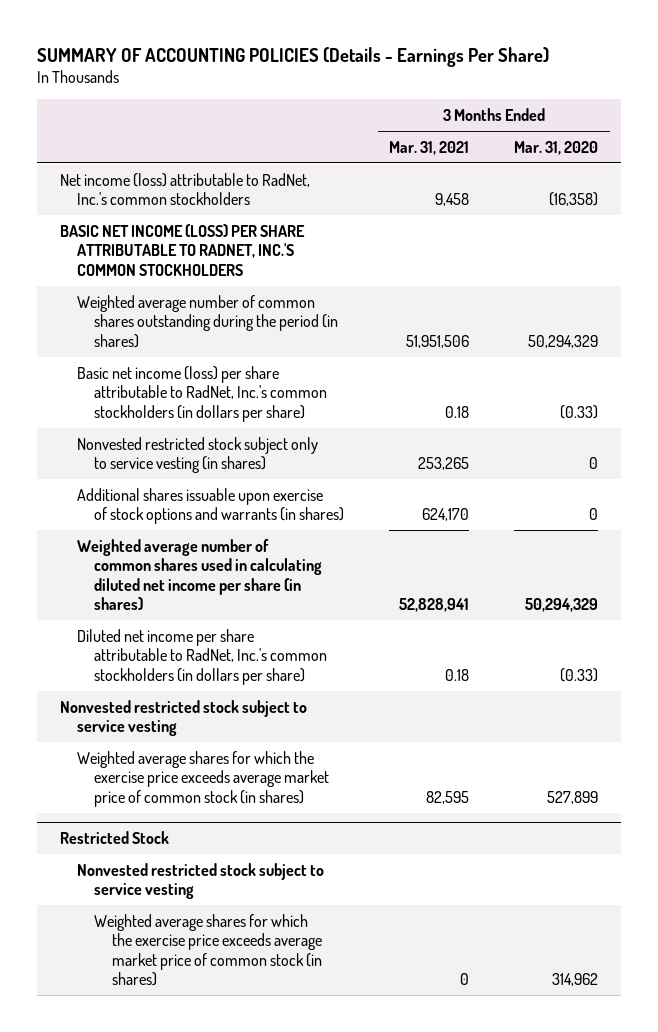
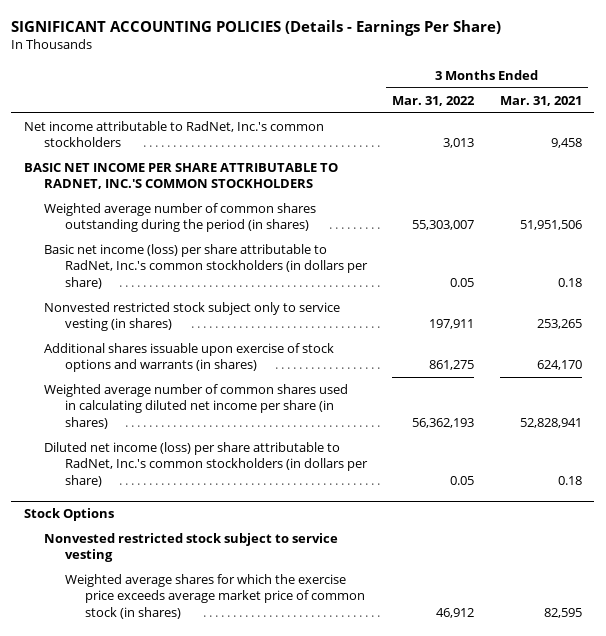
- SUMMARY OF ACCOUNTING POLICIES (Details - Earnings Per Share)
+ SIGNIFICANT ACCOUNTING POLICIES (Details - Earnings Per Share)
- | 3 Months Ended Mar. 31, 2021 | 3 Months Ended Mar. 31, 2020
+ | 3 Months Ended Mar. 31, 2022 | 3 Months Ended Mar. 31, 2021
- Net income (loss) attributable to RadNet, Inc.'s common stockholders | 9,458 | (16,358)
- BASIC NET INCOME (LOSS) PER SHARE ATTRIBUTABLE TO RADNET, INC.'S COMMON STOCKHOLDERS
+ Net income attributable to RadNet, Inc.'s common stockholders | 3,013 | 9,458
+ BASIC NET INCOME PER SHARE ATTRIBUTABLE TO RADNET, INC.'S COMMON STOCKHOLDERS
- Diluted net income per share attributable to RadNet, Inc.'s common stockholders (in dollars per share) | 0.18 | (0.33)
+ Diluted net income (loss) per share attributable to RadNet, Inc.'s common stockholders (in dollars per share) | 0.05 | 0.18
+ Stock Options
- Restricted Stock
- Nonvested restricted stock subject to service vesting
- Weighted average shares for which the exercise price exceeds average market price of common stock (in shares) | 0 | 314,962

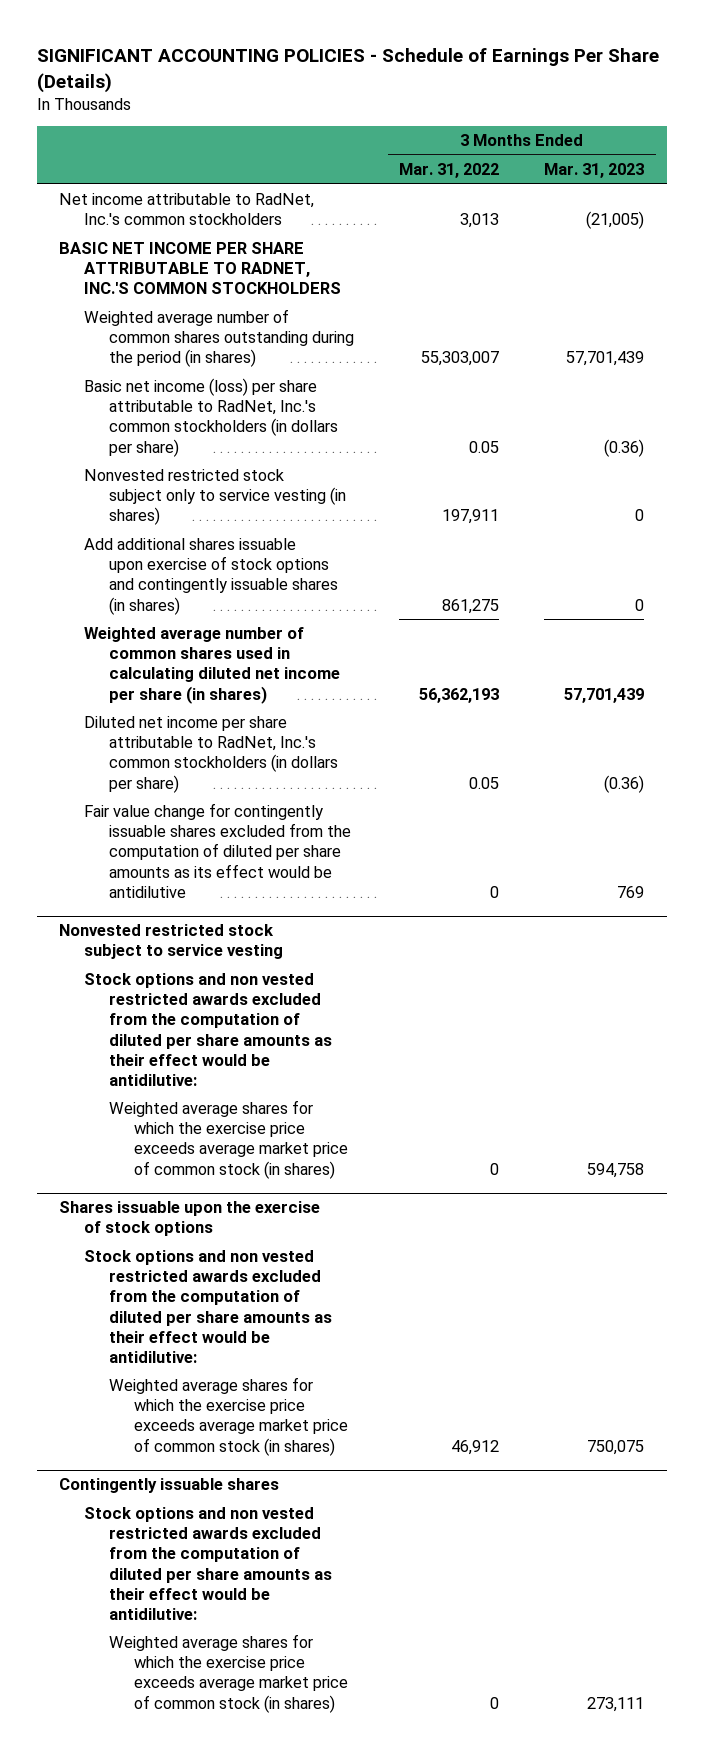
- SIGNIFICANT ACCOUNTING POLICIES (Details - Earnings Per Share)
+ SIGNIFICANT ACCOUNTING POLICIES - Schedule of Earnings Per Share (Details)
- | 3 Months Ended Mar. 31, 2022 | 3 Months Ended Mar. 31, 2021
+ | 3 Months Ended Mar. 31, 2022 | 3 Months Ended Mar. 31, 2023
- Additional shares issuable upon exercise of stock options and warrants (in shares) | 861,275 | 624,170
+ Add additional shares issuable upon exercise of stock options and contingently issuable shares (in shares) | 861,275 | 0
- Diluted net income (loss) per share attributable to RadNet, Inc.'s common stockholders (in dollars per share) | 0.05 | 0.18
- Stock Options
- Nonvested restricted stock subject to service vesting
+ Diluted net income per share attributable to RadNet, Inc.'s common stockholders (in dollars per share) | 0.05 | (0.36)
+ Fair value change for contingently issuable shares excluded from the computation of diluted per share amounts as its effect would be antidilutive | 0 | 769
+ Nonvested restricted stock subject to service vesting
+ Stock options and non vested restricted awards excluded from the computation of diluted per share amounts as their effect would be antidilutive:
+ Weighted average shares for which the exercise price exceeds average market price of common stock (in shares) | 0 | 594,758
+ Shares issuable upon the exercise of stock options
+ Stock options and non vested restricted awards excluded from the computation of diluted per share amounts as their effect would be antidilutive:
+ Contingently issuable shares
+ Stock options and non vested restricted awards excluded from the computation of diluted per share amounts as their effect would be antidilutive:
+ Weighted average shares for which the exercise price exceeds average market price of common stock (in shares) | 0 | 273,111

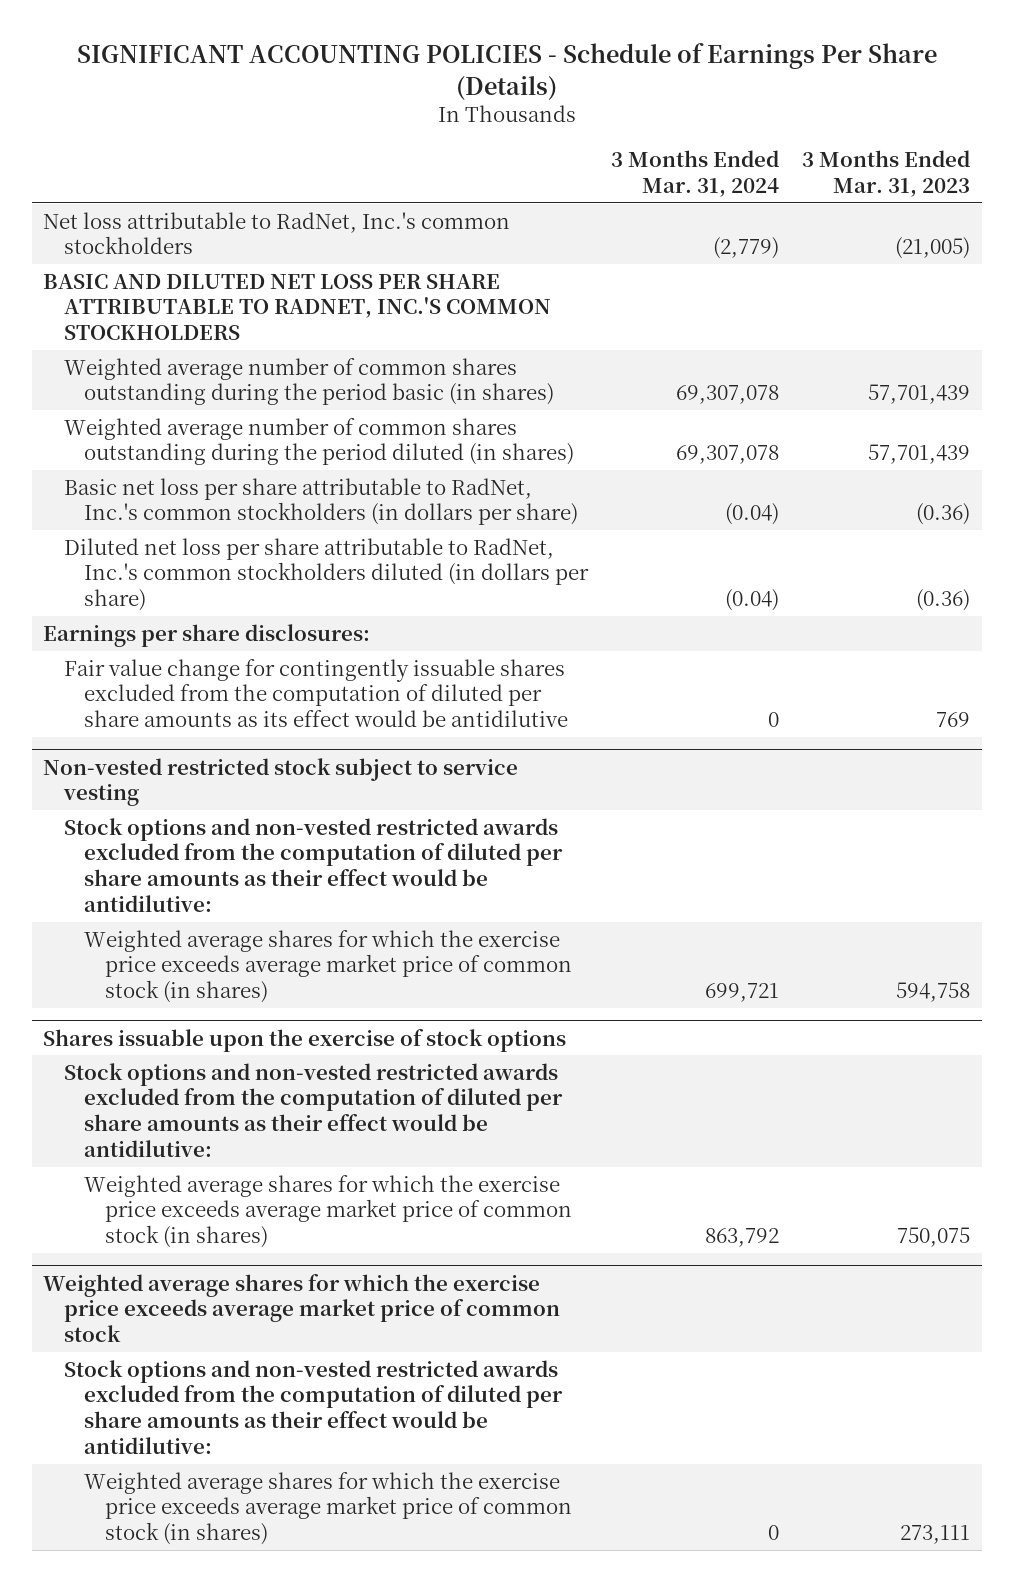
- | 3 Months Ended Mar. 31, 2022 | 3 Months Ended Mar. 31, 2023
+ | 3 Months Ended Mar. 31, 2024 | 3 Months Ended Mar. 31, 2023
- Net income attributable to RadNet, Inc.'s common stockholders | 3,013 | (21,005)
- BASIC NET INCOME PER SHARE ATTRIBUTABLE TO RADNET, INC.'S COMMON STOCKHOLDERS
- Weighted average number of common shares outstanding during the period (in shares) | 55,303,007 | 57,701,439
- Basic net income (loss) per share attributable to RadNet, Inc.'s common stockholders (in dollars per share) | 0.05 | (0.36)
- Nonvested restricted stock subject only to service vesting (in shares) | 197,911 | 0
- Add additional shares issuable upon exercise of stock options and contingently issuable shares (in shares) | 861,275 | 0
- Weighted average number of common shares used in calculating diluted net income per share (in shares) | 56,362,193 | 57,701,439
- Diluted net income per share attributable to RadNet, Inc.'s common stockholders (in dollars per share) | 0.05 | (0.36)
+ Net loss attributable to RadNet, Inc.'s common stockholders | (2,779) | (21,005)
+ BASIC AND DILUTED NET LOSS PER SHARE ATTRIBUTABLE TO RADNET, INC.'S COMMON STOCKHOLDERS
+ Weighted average number of common shares outstanding during the period basic (in shares) | 69,307,078 | 57,701,439
+ Weighted average number of common shares outstanding during the period diluted (in shares) | 69,307,078 | 57,701,439
+ Basic net loss per share attributable to RadNet, Inc.'s common stockholders (in dollars per share) | (0.04) | (0.36)
+ Diluted net loss per share attributable to RadNet, Inc.'s common stockholders diluted (in dollars per share) | (0.04) | (0.36)
+ Earnings per share disclosures:
- Nonvested restricted stock subject to service vesting
- Stock options and non vested restricted awards excluded from the computation of diluted per share amounts as their effect would be antidilutive:
+ Non-vested restricted stock subject to service vesting
+ Stock options and non-vested restricted awards excluded from the computation of diluted per share amounts as their effect would be antidilutive:
@ Shares issuable upon the exercise of stock options
- Stock options and non vested restricted awards excluded from the computation of diluted per share amounts as their effect would be antidilutive:
+ Stock options and non-vested restricted awards excluded from the computation of diluted per share amounts as their effect would be antidilutive:
- Contingently issuable shares
- Stock options and non vested restricted awards excluded from the computation of diluted per share amounts as their effect would be antidilutive:
+ Weighted average shares for which the exercise price exceeds average market price of common stock
+ Stock options and non-vested restricted awards excluded from the computation of diluted per share amounts as their effect would be antidilutive:

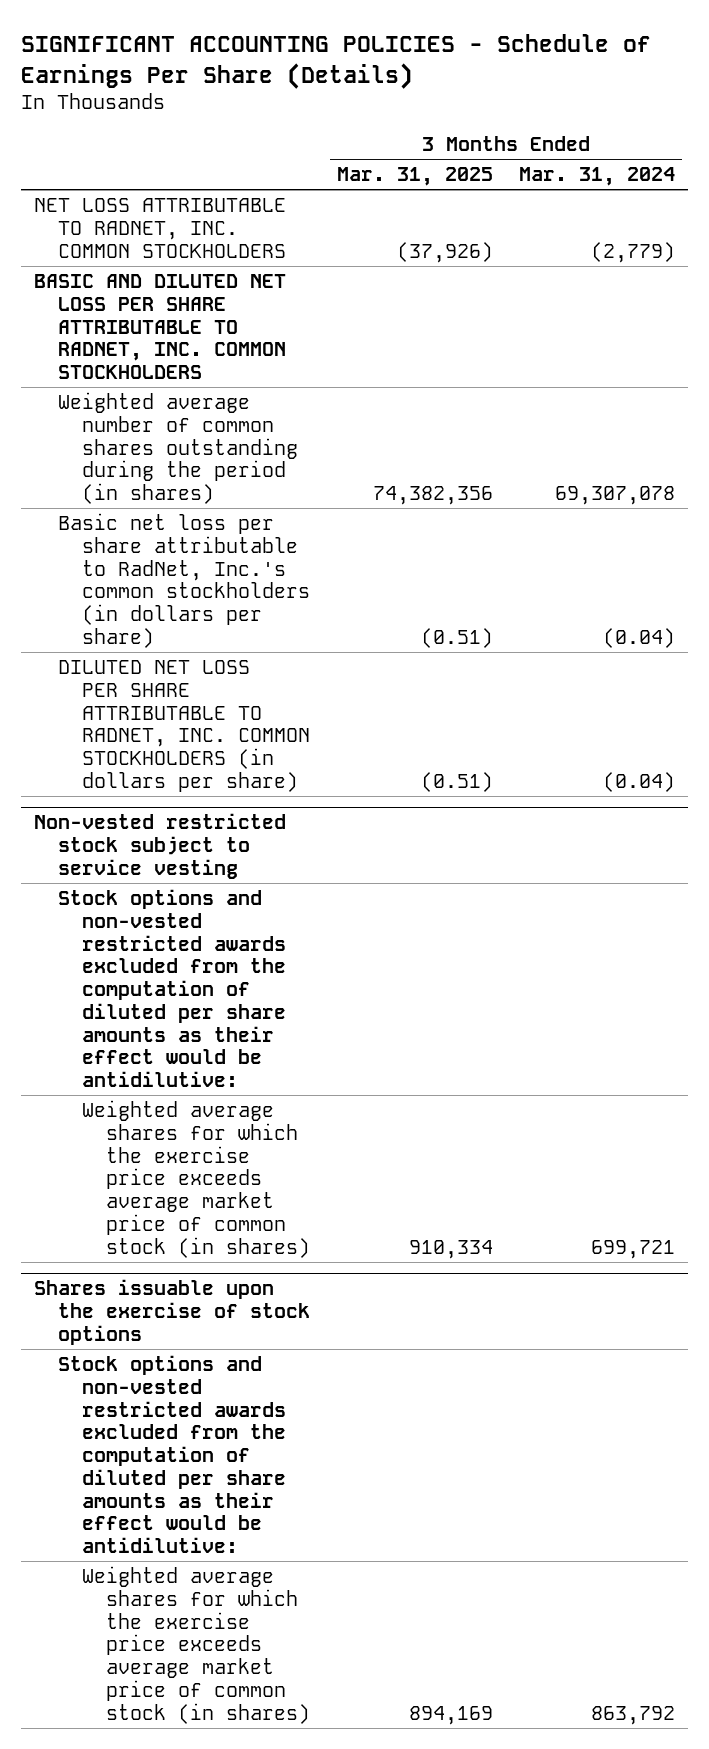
- | 3 Months Ended Mar. 31, 2024 | 3 Months Ended Mar. 31, 2023
+ | 3 Months Ended Mar. 31, 2025 | 3 Months Ended Mar. 31, 2024
- Net loss attributable to RadNet, Inc.'s common stockholders | (2,779) | (21,005)
- BASIC AND DILUTED NET LOSS PER SHARE ATTRIBUTABLE TO RADNET, INC.'S COMMON STOCKHOLDERS
- Weighted average number of common shares outstanding during the period basic (in shares) | 69,307,078 | 57,701,439
- Weighted average number of common shares outstanding during the period diluted (in shares) | 69,307,078 | 57,701,439
+ NET LOSS ATTRIBUTABLE TO RADNET, INC. COMMON STOCKHOLDERS | (37,926) | (2,779)
+ BASIC AND DILUTED NET LOSS PER SHARE ATTRIBUTABLE TO RADNET, INC. COMMON STOCKHOLDERS
+ Weighted average number of common shares outstanding during the period (in shares) | 74,382,356 | 69,307,078
- Diluted net loss per share attributable to RadNet, Inc.'s common stockholders diluted (in dollars per share) | (0.04) | (0.36)
- Earnings per share disclosures:
- Fair value change for contingently issuable shares excluded from the computation of diluted per share amounts as its effect would be antidilutive | 0 | 769
+ DILUTED NET LOSS PER SHARE ATTRIBUTABLE TO RADNET, INC. COMMON STOCKHOLDERS (in dollars per share) | (0.51) | (0.04)
- Weighted average shares for which the exercise price exceeds average market price of common stock
- Stock options and non-vested restricted awards excluded from the computation of diluted per share amounts as their effect would be antidilutive:
- Weighted average shares for which the exercise price exceeds average market price of common stock (in shares) | 0 | 273,111

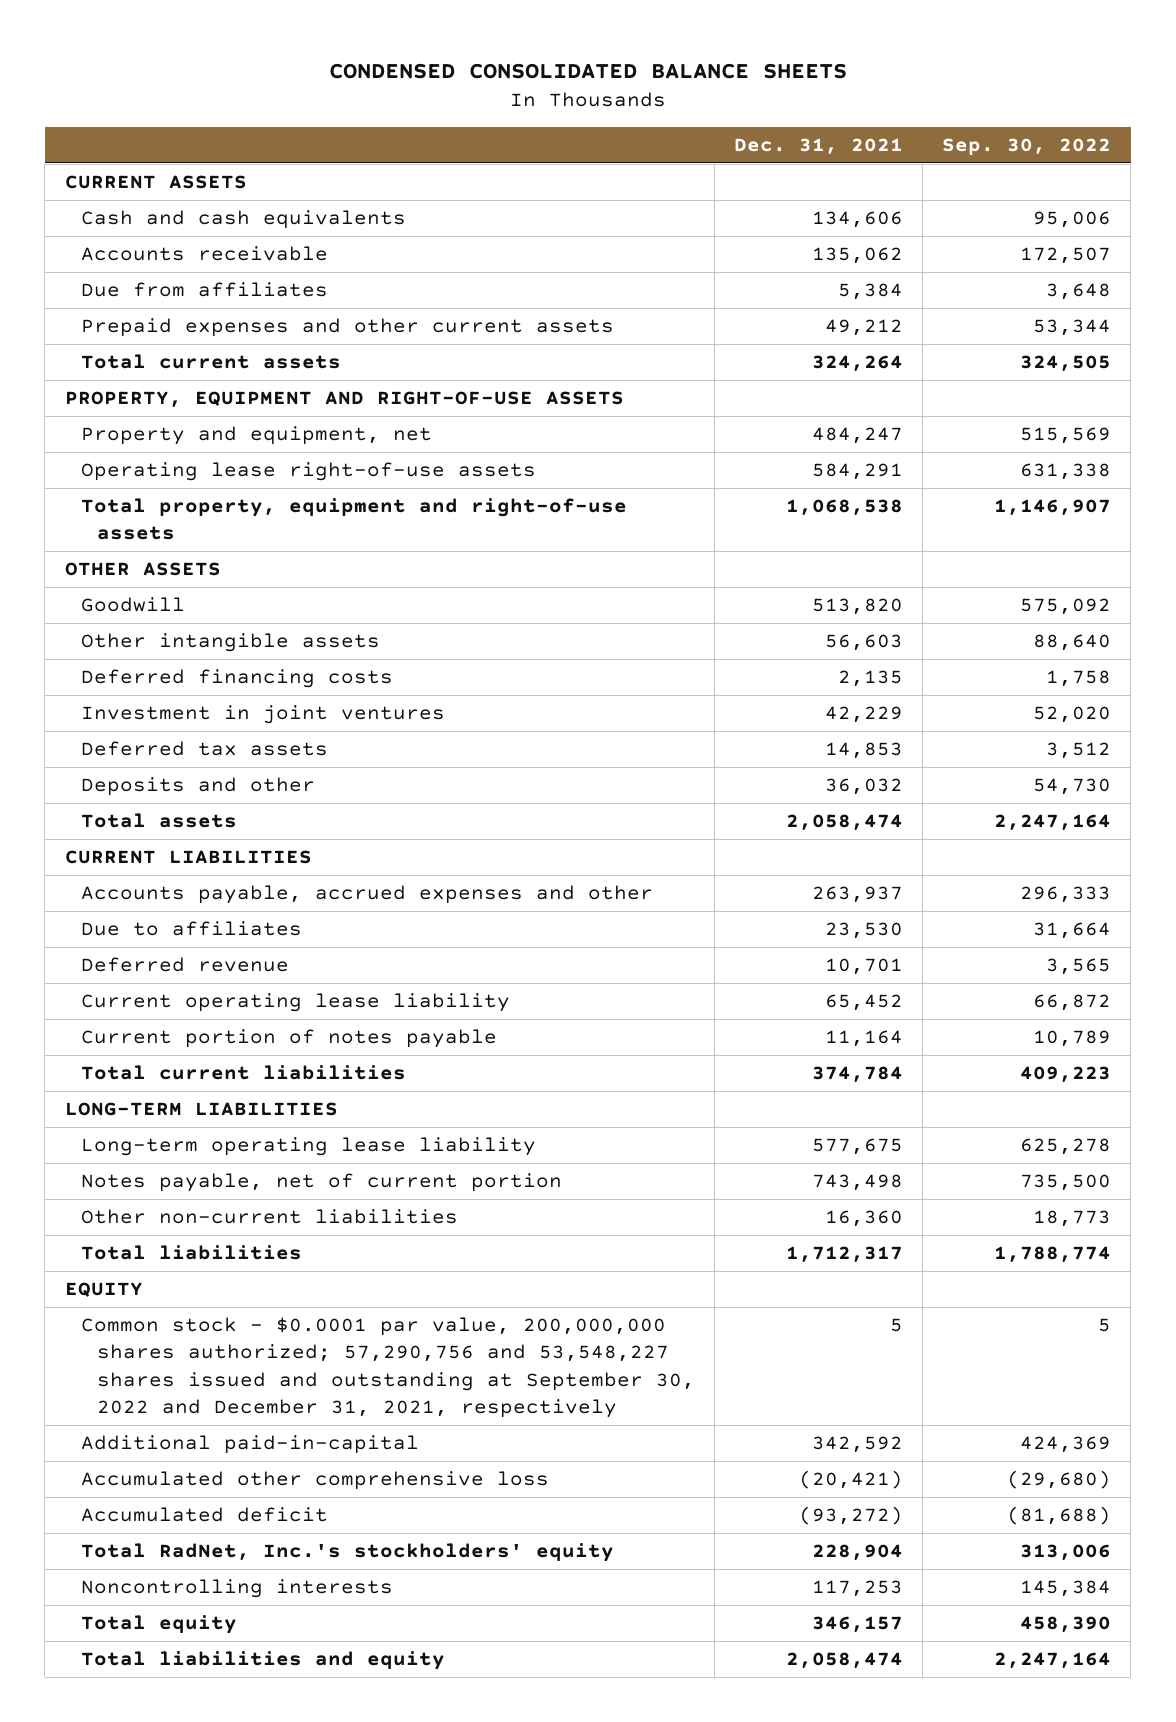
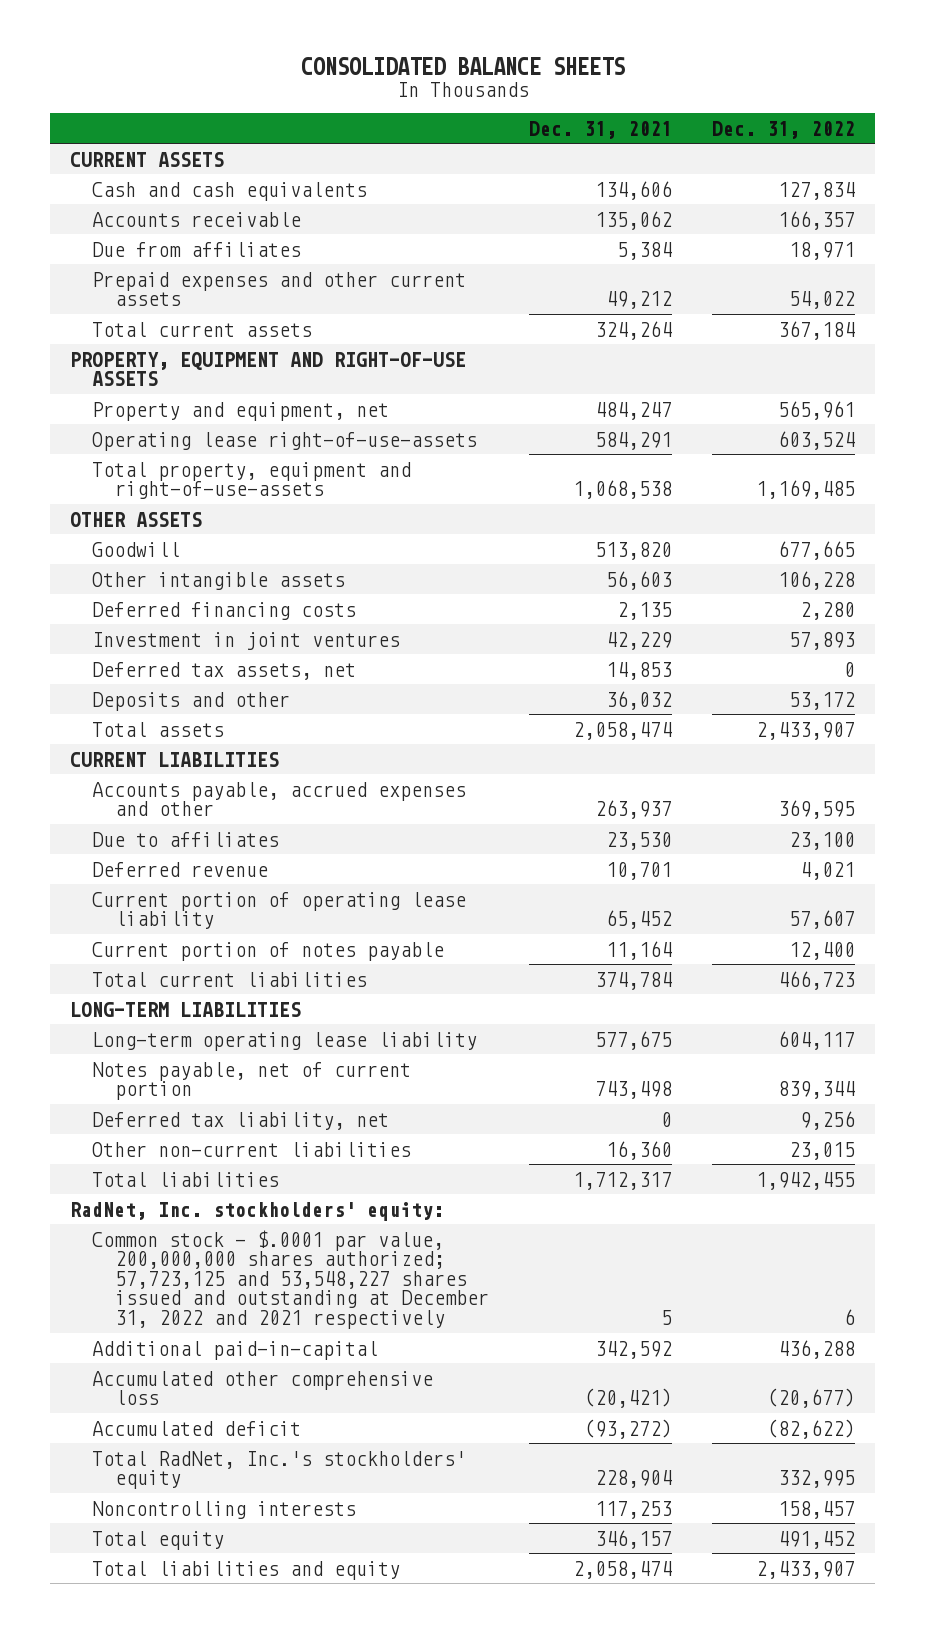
- CONDENSED CONSOLIDATED BALANCE SHEETS
+ CONSOLIDATED BALANCE SHEETS
- | Dec. 31, 2021 | Sep. 30, 2022
+ | Dec. 31, 2021 | Dec. 31, 2022
- Operating lease right-of-use assets | 584,291 | 631,338
- Total property, equipment and right-of-use assets | 1,068,538 | 1,146,907
+ Operating lease right-of-use-assets | 584,291 | 603,524
+ Total property, equipment and right-of-use-assets | 1,068,538 | 1,169,485
- Deferred tax assets | 14,853 | 3,512
+ Deferred tax assets, net | 14,853 | 0
- Current operating lease liability | 65,452 | 66,872
+ Current portion of operating lease liability | 65,452 | 57,607
+ Deferred tax liability, net | 0 | 9,256
- EQUITY
- Common stock - $0.0001 par value, 200,000,000 shares authorized; 57,290,756 and 53,548,227 shares issued and outstanding at September 30, 2022 and December 31, 2021, respectively | 5 | 5
+ RadNet, Inc. stockholders' equity:
+ Common stock - $.0001 par value, 200,000,000 shares authorized; 57,723,125 and 53,548,227 shares issued and outstanding at December 31, 2022 and 2021 respectively | 5 | 6

